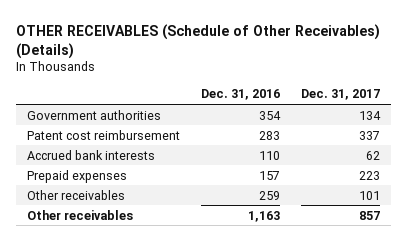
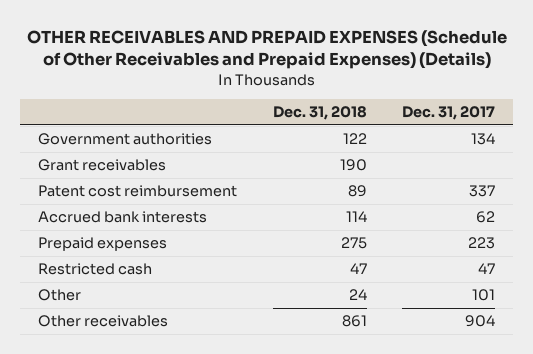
- OTHER RECEIVABLES (Schedule of Other Receivables) (Details)
+ OTHER RECEIVABLES AND PREPAID EXPENSES (Schedule of Other Receivables and Prepaid Expenses) (Details)
- | Dec. 31, 2016 | Dec. 31, 2017
+ | Dec. 31, 2018 | Dec. 31, 2017
+ Grant receivables | 190 |
- Other receivables | 259 | 101
- Other receivables | 1,163 | 857
+ Restricted cash | 47 | 47
+ Other | 24 | 101
+ Other receivables | 861 | 904

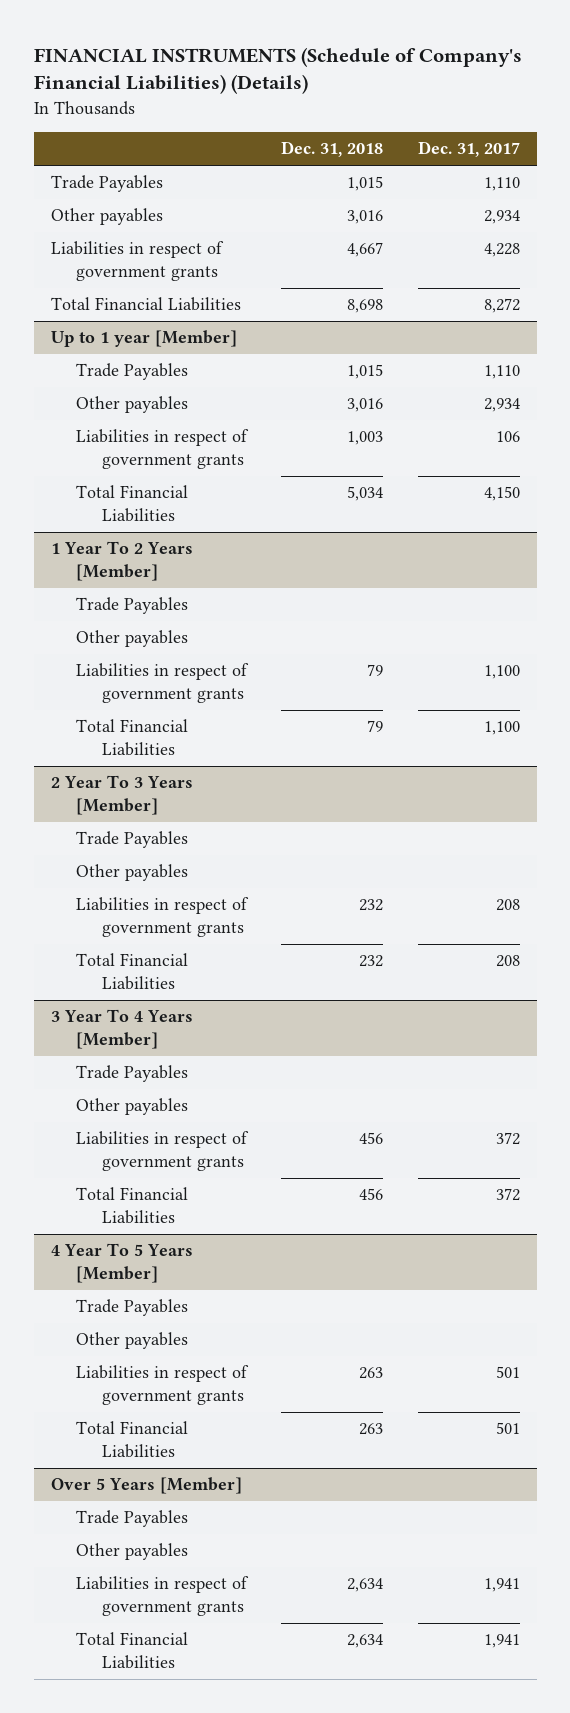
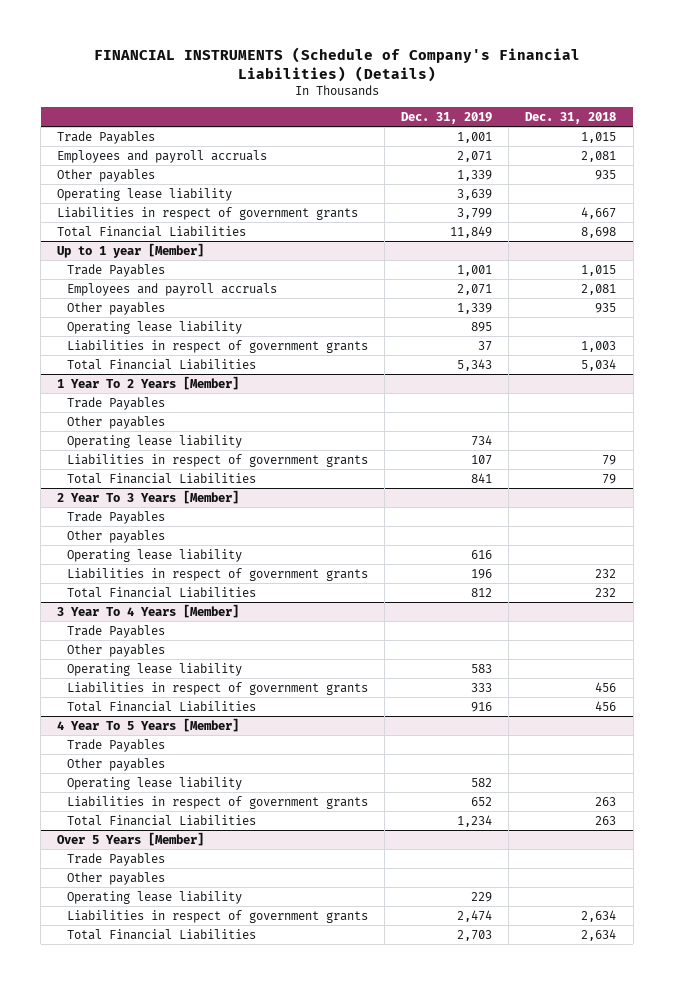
- | Dec. 31, 2018 | Dec. 31, 2017
+ | Dec. 31, 2019 | Dec. 31, 2018
- Other payables | 3,016 | 2,934
+ Employees and payroll accruals | 2,071 | 2,081
+ Other payables | 1,339 | 935
+ Operating lease liability | 3,639 |
@ Up to 1 year [Member]
- Other payables | 3,016 | 2,934
+ Employees and payroll accruals | 2,071 | 2,081
+ Other payables | 1,339 | 935
+ Operating lease liability | 895 |
@ 1 Year To 2 Years [Member]
+ Operating lease liability | 734 |
@ 2 Year To 3 Years [Member]
+ Operating lease liability | 616 |
@ 3 Year To 4 Years [Member]
+ Operating lease liability | 583 |
@ 4 Year To 5 Years [Member]
+ Operating lease liability | 582 |
@ Over 5 Years [Member]
+ Operating lease liability | 229 |

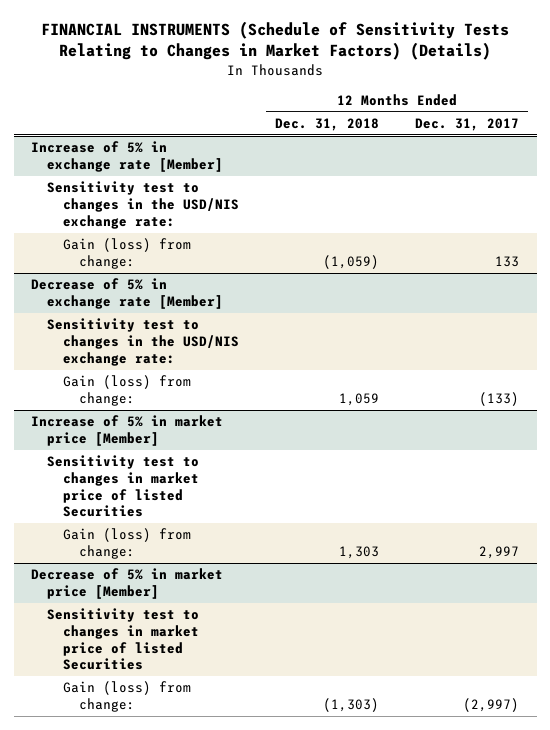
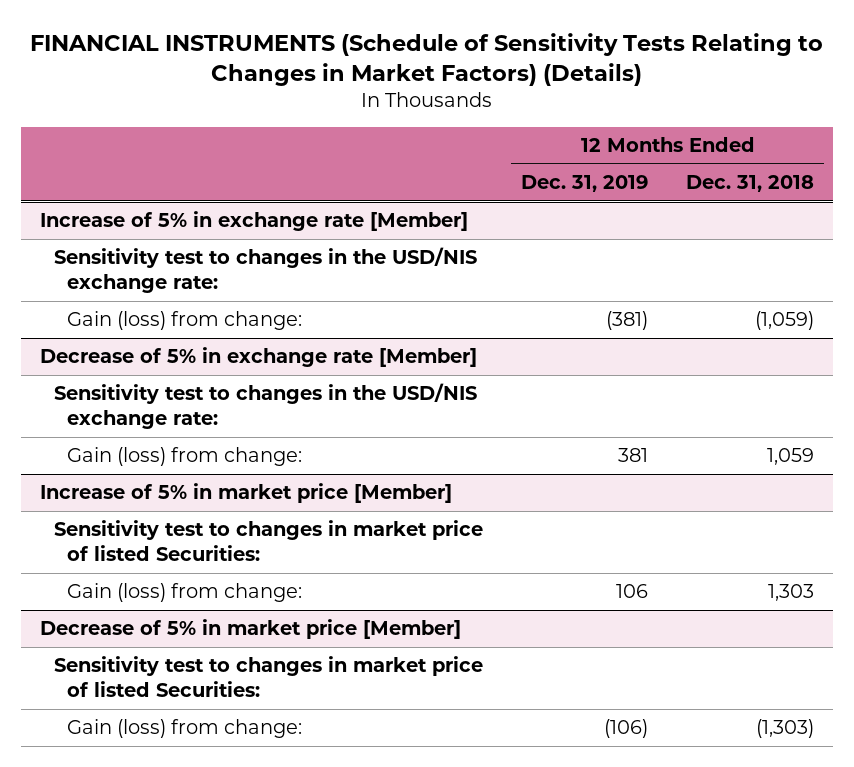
- | 12 Months Ended Dec. 31, 2018 | 12 Months Ended Dec. 31, 2017
+ | 12 Months Ended Dec. 31, 2019 | 12 Months Ended Dec. 31, 2018
@ Increase of 5% in market price [Member]
- Sensitivity test to changes in market price of listed Securities
+ Sensitivity test to changes in market price of listed Securities:
@ Decrease of 5% in market price [Member]
- Sensitivity test to changes in market price of listed Securities
+ Sensitivity test to changes in market price of listed Securities:

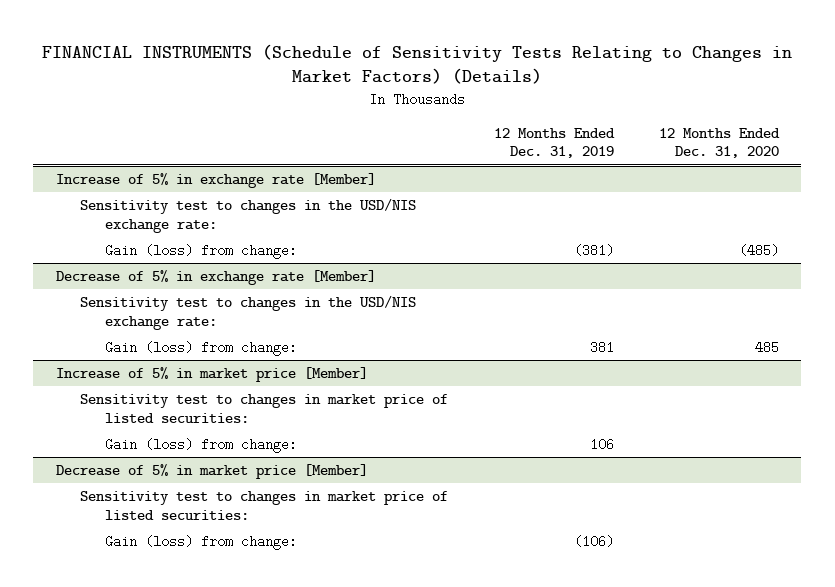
- | 12 Months Ended Dec. 31, 2019 | 12 Months Ended Dec. 31, 2018
+ | 12 Months Ended Dec. 31, 2019 | 12 Months Ended Dec. 31, 2020
@ Increase of 5% in market price [Member]
- Sensitivity test to changes in market price of listed Securities:
+ Sensitivity test to changes in market price of listed securities:
@ Decrease of 5% in market price [Member]
- Sensitivity test to changes in market price of listed Securities:
+ Sensitivity test to changes in market price of listed securities:

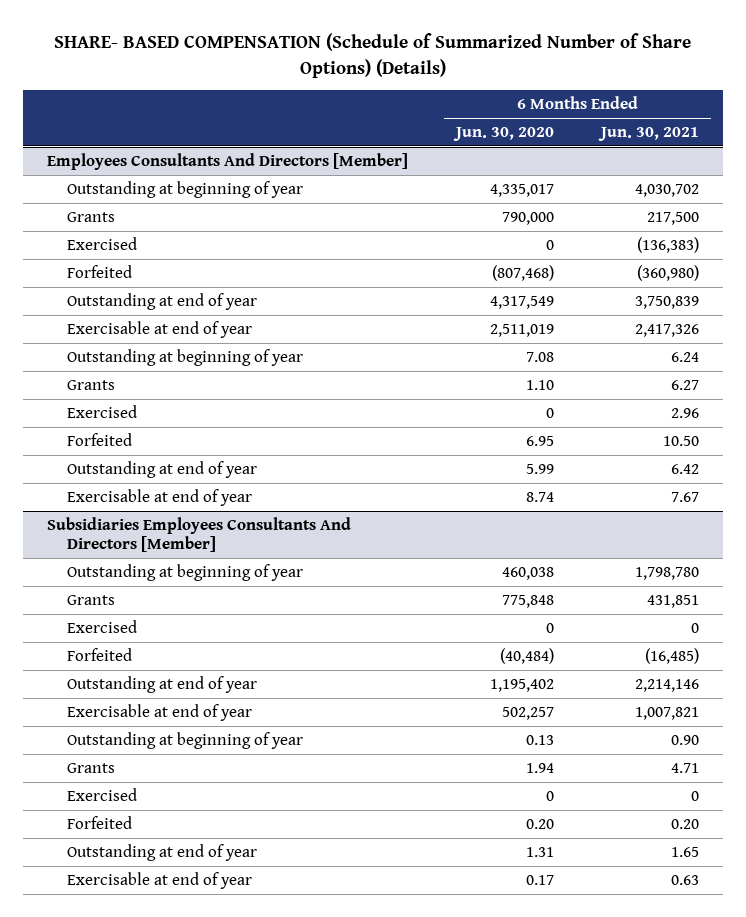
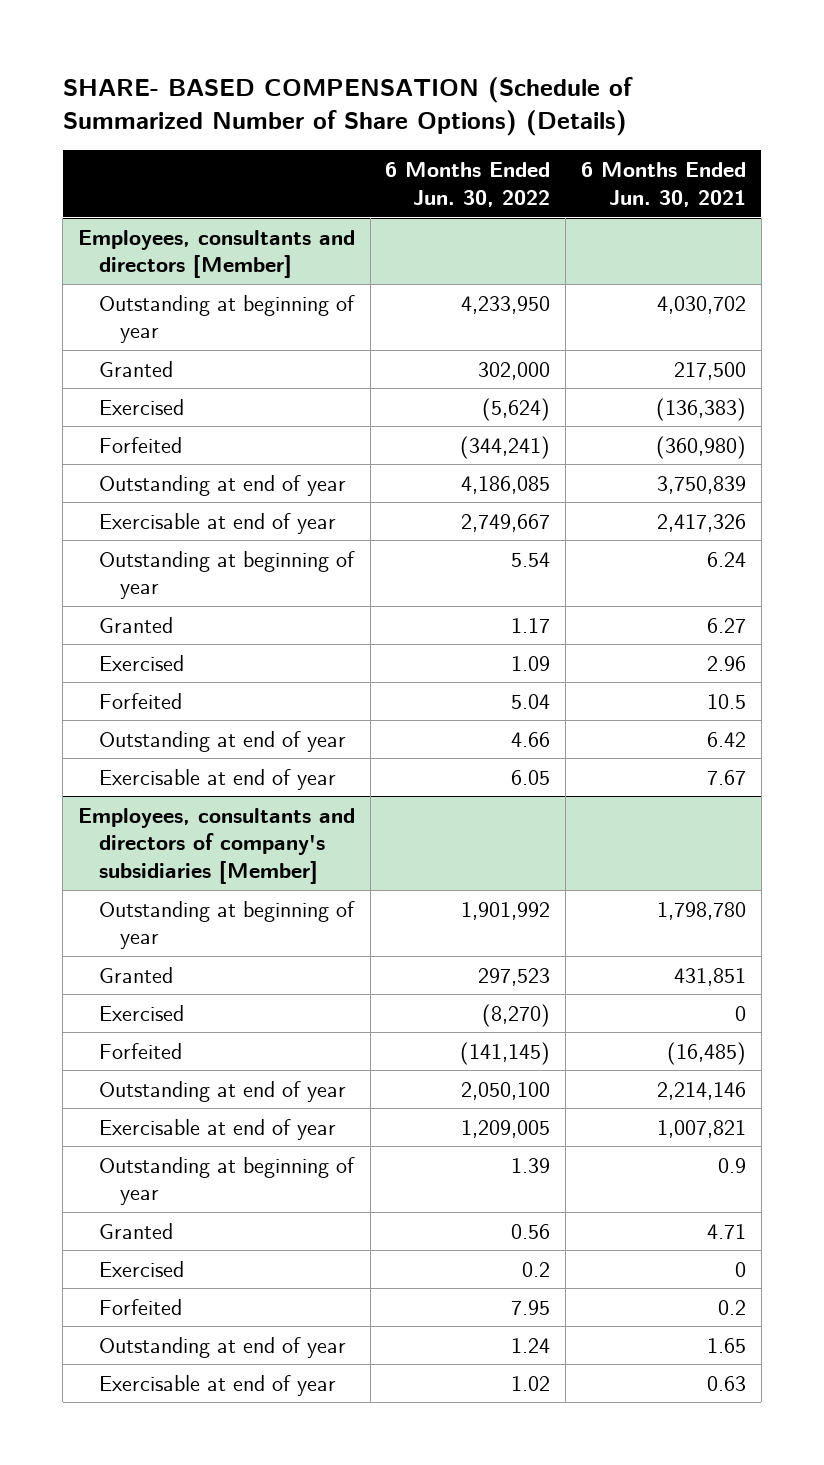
- | 6 Months Ended Jun. 30, 2020 | 6 Months Ended Jun. 30, 2021
+ | 6 Months Ended Jun. 30, 2022 | 6 Months Ended Jun. 30, 2021
- Employees Consultants And Directors [Member]
+ Employees, consultants and directors [Member]
- Grants | 790,000 | 217,500
+ Granted | 302,000 | 217,500
- Grants | 1.10 | 6.27
+ Granted | 1.17 | 6.27
- Forfeited | 6.95 | 10.50
+ Forfeited | 5.04 | 10.5
- Subsidiaries Employees Consultants And Directors [Member]
+ Employees, consultants and directors of company's subsidiaries [Member]
- Grants | 775,848 | 431,851
+ Granted | 297,523 | 431,851
- Outstanding at beginning of year | 0.13 | 0.90
- Grants | 1.94 | 4.71
+ Outstanding at beginning of year | 1.39 | 0.9
+ Granted | 0.56 | 4.71
- Forfeited | 0.20 | 0.20
+ Forfeited | 7.95 | 0.2

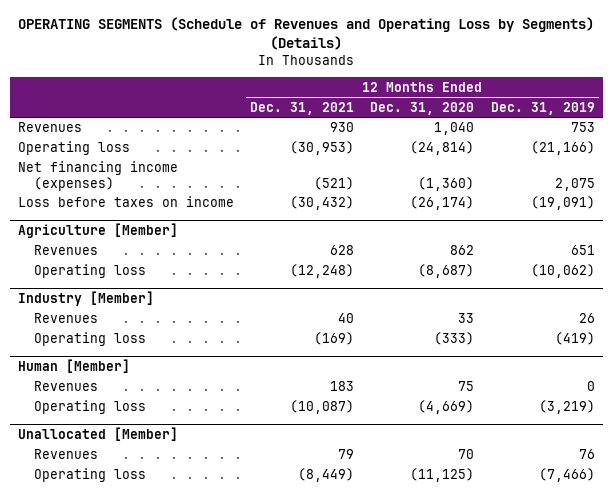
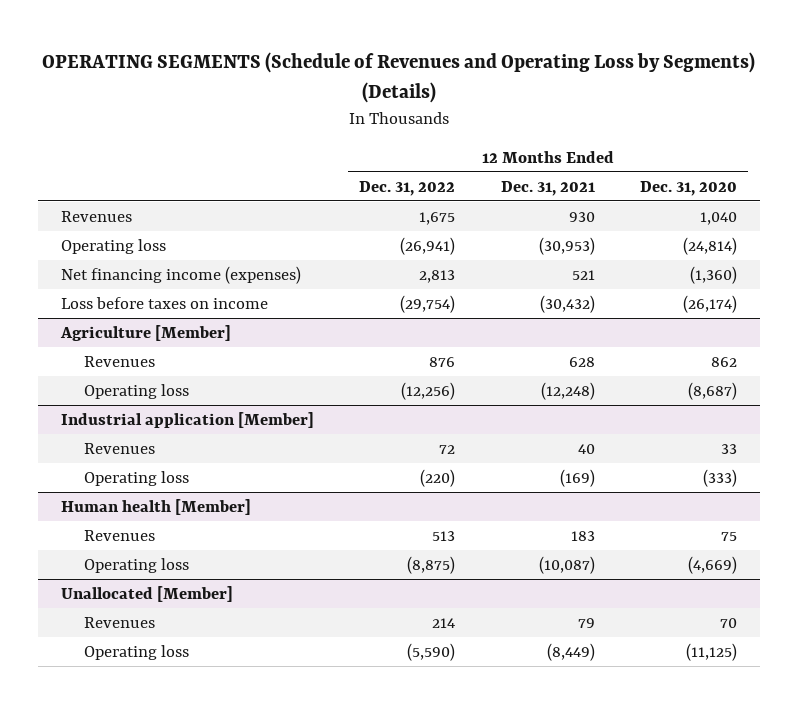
- | 12 Months Ended Dec. 31, 2021 | 12 Months Ended Dec. 31, 2020 | 12 Months Ended Dec. 31, 2019
+ | 12 Months Ended Dec. 31, 2022 | 12 Months Ended Dec. 31, 2021 | 12 Months Ended Dec. 31, 2020
- Net financing income (expenses) | (521) | (1,360) | 2,075
+ Net financing income (expenses) | 2,813 | 521 | (1,360)
- Industry [Member]
+ Industrial application [Member]
- Human [Member]
+ Human health [Member]

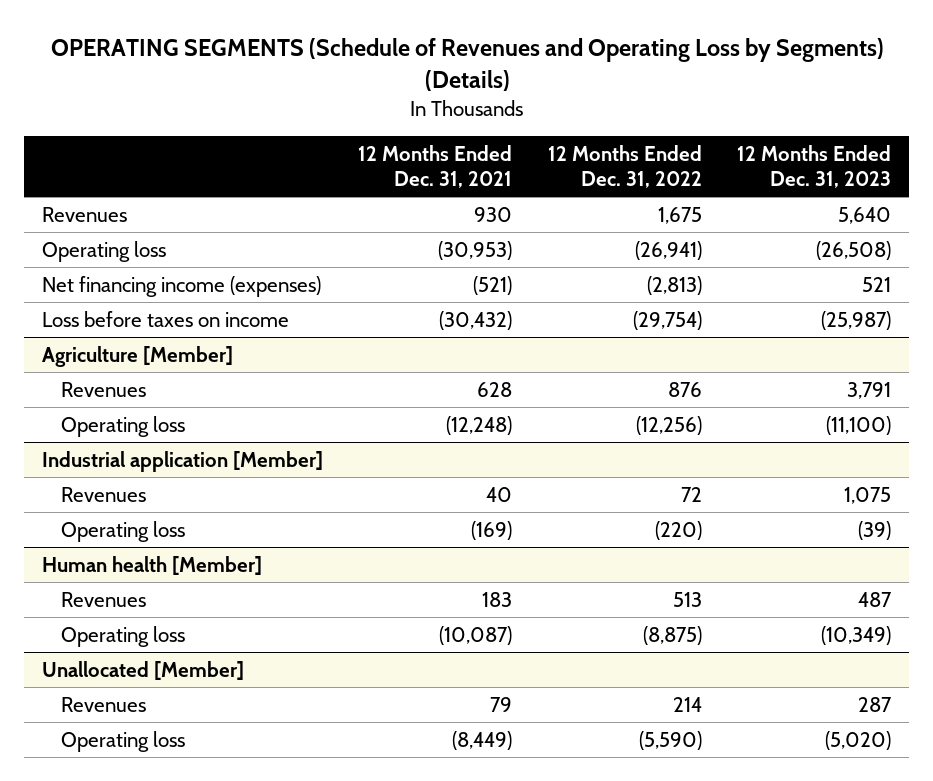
- | 12 Months Ended Dec. 31, 2022 | 12 Months Ended Dec. 31, 2021 | 12 Months Ended Dec. 31, 2020
+ | 12 Months Ended Dec. 31, 2021 | 12 Months Ended Dec. 31, 2022 | 12 Months Ended Dec. 31, 2023
- Net financing income (expenses) | 2,813 | 521 | (1,360)
+ Net financing income (expenses) | (521) | (2,813) | 521

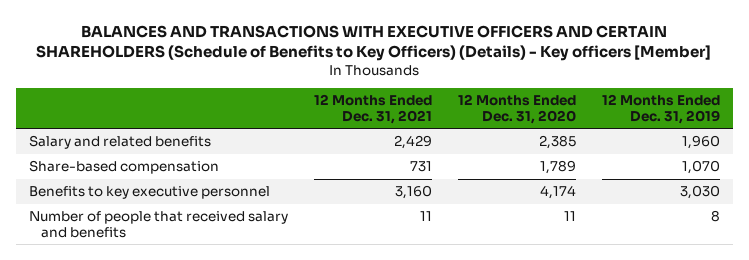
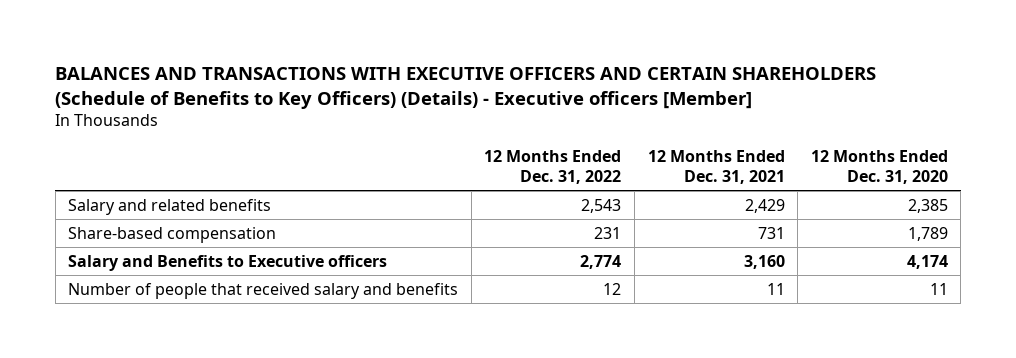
- BALANCES AND TRANSACTIONS WITH EXECUTIVE OFFICERS AND CERTAIN SHAREHOLDERS (Schedule of Benefits to Key Officers) (Details) - Key officers [Member]
+ BALANCES AND TRANSACTIONS WITH EXECUTIVE OFFICERS AND CERTAIN SHAREHOLDERS (Schedule of Benefits to Key Officers) (Details) - Executive officers [Member]
- | 12 Months Ended Dec. 31, 2021 | 12 Months Ended Dec. 31, 2020 | 12 Months Ended Dec. 31, 2019
+ | 12 Months Ended Dec. 31, 2022 | 12 Months Ended Dec. 31, 2021 | 12 Months Ended Dec. 31, 2020
- Benefits to key executive personnel | 3,160 | 4,174 | 3,030
+ Salary and Benefits to Executive officers | 2,774 | 3,160 | 4,174

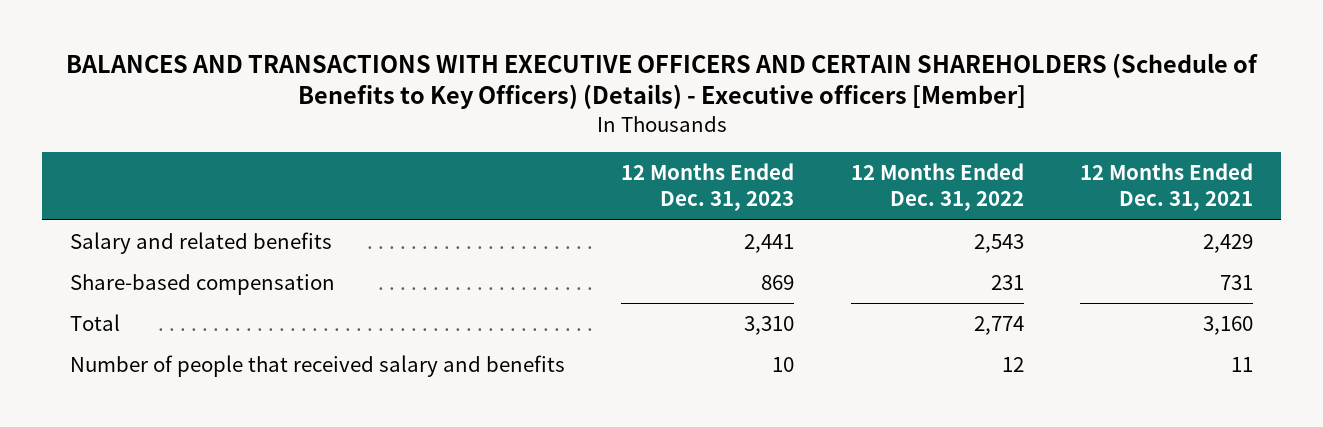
- | 12 Months Ended Dec. 31, 2022 | 12 Months Ended Dec. 31, 2021 | 12 Months Ended Dec. 31, 2020
+ | 12 Months Ended Dec. 31, 2023 | 12 Months Ended Dec. 31, 2022 | 12 Months Ended Dec. 31, 2021
- Salary and Benefits to Executive officers | 2,774 | 3,160 | 4,174
+ Total | 3,310 | 2,774 | 3,160

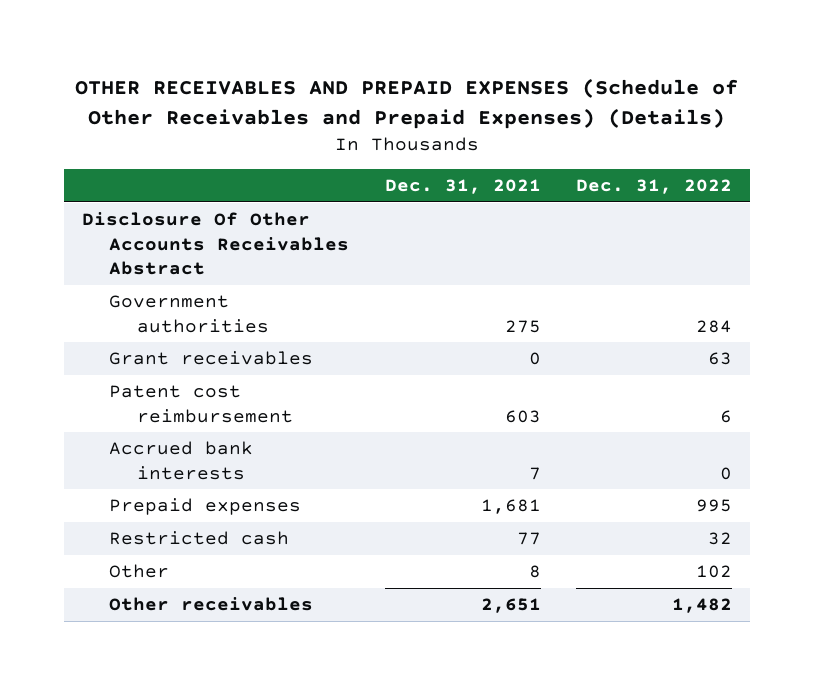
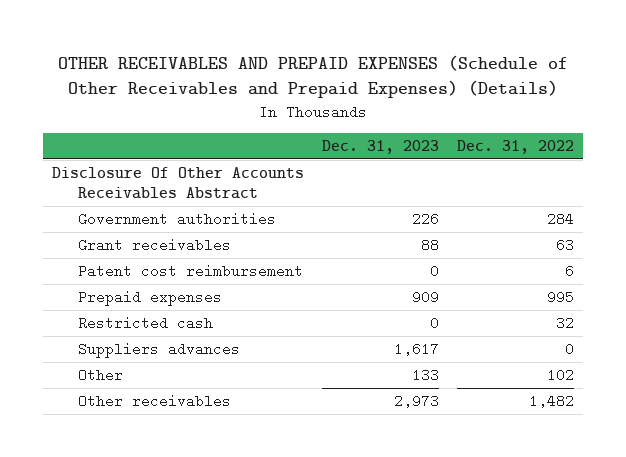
- | Dec. 31, 2021 | Dec. 31, 2022
+ | Dec. 31, 2023 | Dec. 31, 2022
- Accrued bank interests | 7 | 0
+ Suppliers advances | 1,617 | 0

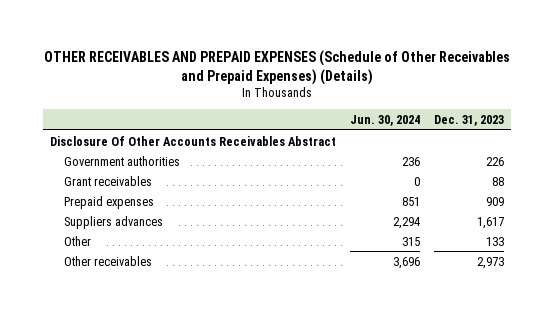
- | Dec. 31, 2023 | Dec. 31, 2022
+ | Jun. 30, 2024 | Dec. 31, 2023
- Patent cost reimbursement | 0 | 6
- Restricted cash | 0 | 32

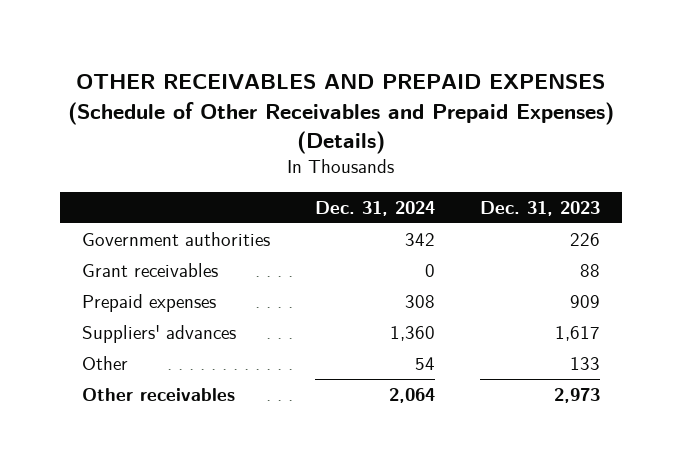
- | Jun. 30, 2024 | Dec. 31, 2023
+ | Dec. 31, 2024 | Dec. 31, 2023
- Disclosure Of Other Accounts Receivables Abstract
- Suppliers advances | 2,294 | 1,617
+ Suppliers' advances | 1,360 | 1,617

